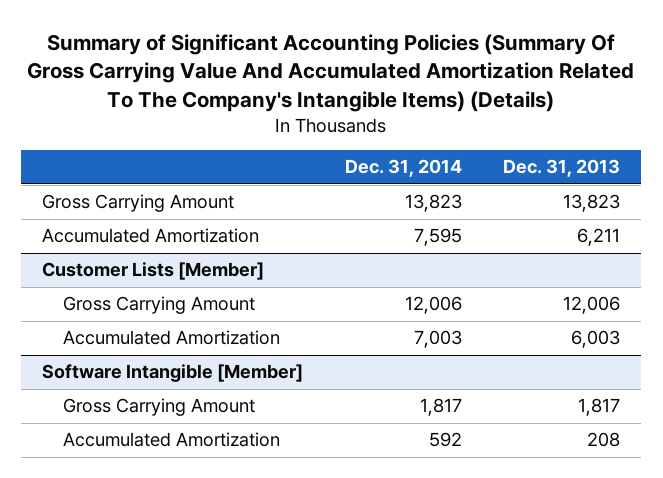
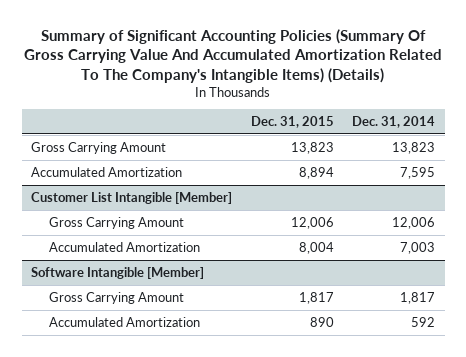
- | Dec. 31, 2014 | Dec. 31, 2013
+ | Dec. 31, 2015 | Dec. 31, 2014
- Customer Lists [Member]
+ Customer List Intangible [Member]

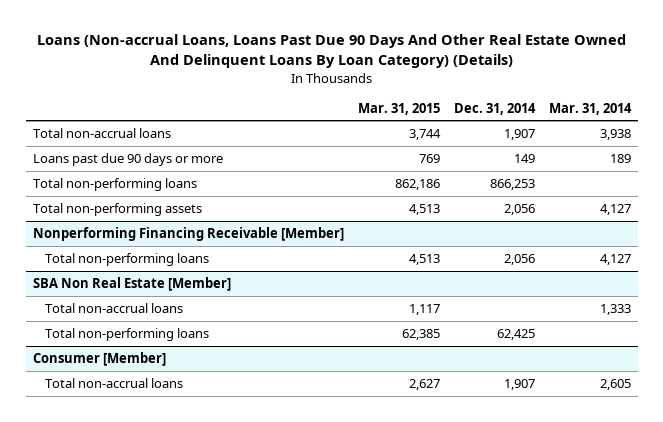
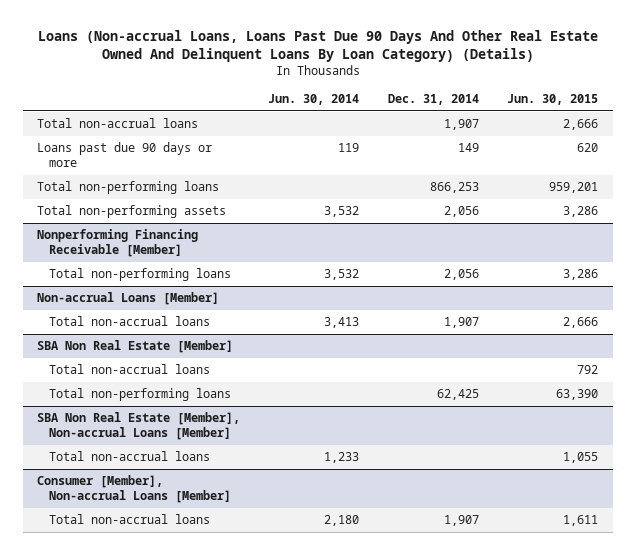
- | Mar. 31, 2015 | Dec. 31, 2014 | Mar. 31, 2014
+ | Jun. 30, 2014 | Dec. 31, 2014 | Jun. 30, 2015
+ Non-accrual Loans [Member]
+ Total non-accrual loans | 3,413 | 1,907 | 2,666
- Consumer [Member]
+ SBA Non Real Estate [Member], Non-accrual Loans [Member]
+ Total non-accrual loans | 1,233 | | 1,055
+ Consumer [Member], Non-accrual Loans [Member]

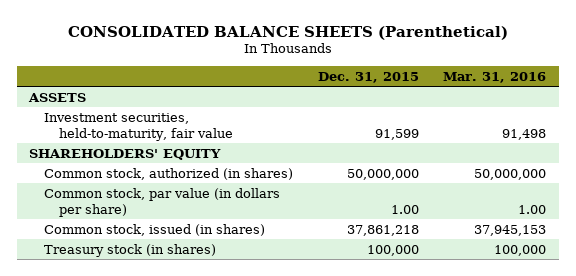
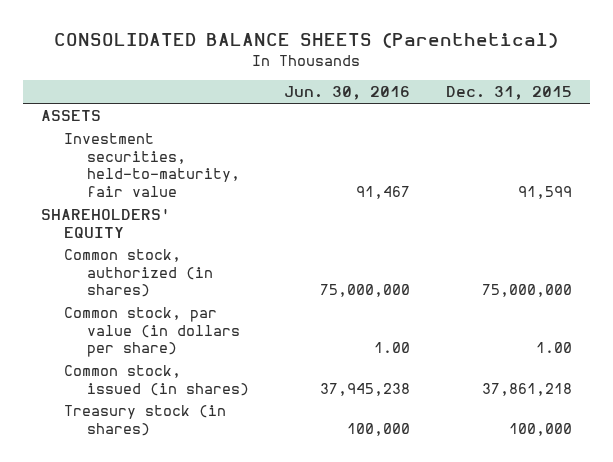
- | Dec. 31, 2015 | Mar. 31, 2016
+ | Jun. 30, 2016 | Dec. 31, 2015
- Common stock, authorized (in shares) | 50,000,000 | 50,000,000
+ Common stock, authorized (in shares) | 75,000,000 | 75,000,000

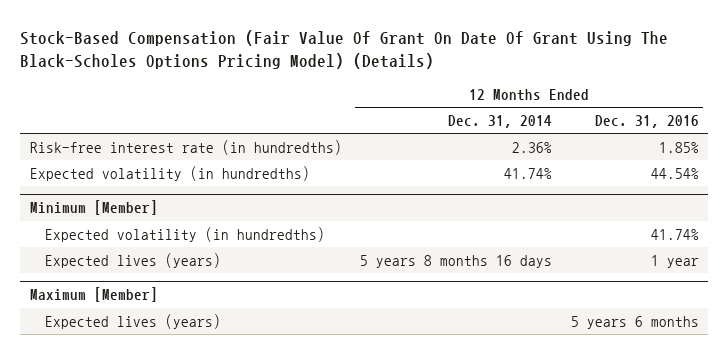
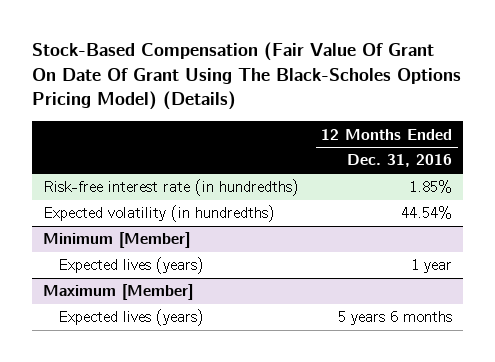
- | 12 Months Ended Dec. 31, 2014 | 12 Months Ended Dec. 31, 2016
+ | 12 Months Ended Dec. 31, 2016
@ Minimum [Member]
- Expected volatility (in hundredths) | | 41.74%

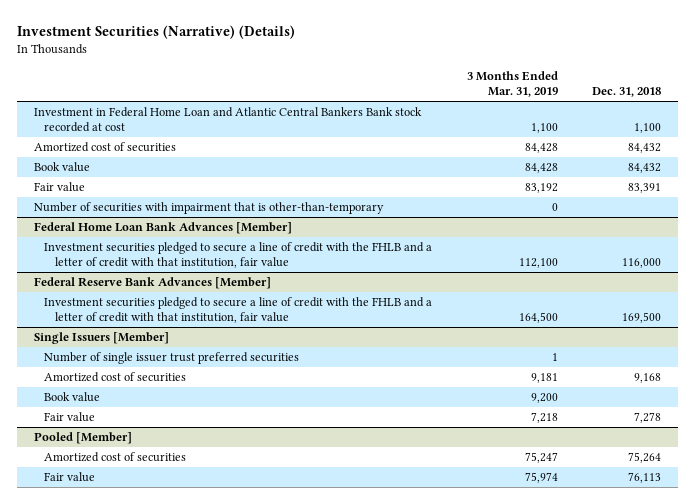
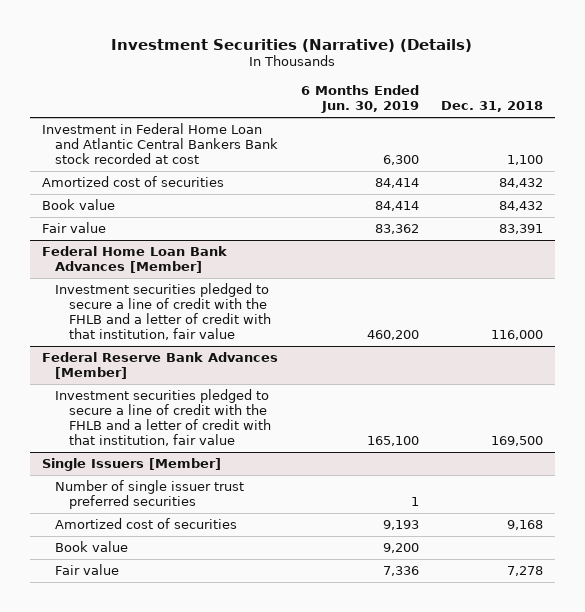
- | 3 Months Ended Mar. 31, 2019 | Dec. 31, 2018
+ | 6 Months Ended Jun. 30, 2019 | Dec. 31, 2018
- Number of securities with impairment that is other-than-temporary | 0 |
- Pooled [Member]
- Amortized cost of securities | 75,247 | 75,264
- Fair value | 75,974 | 76,113

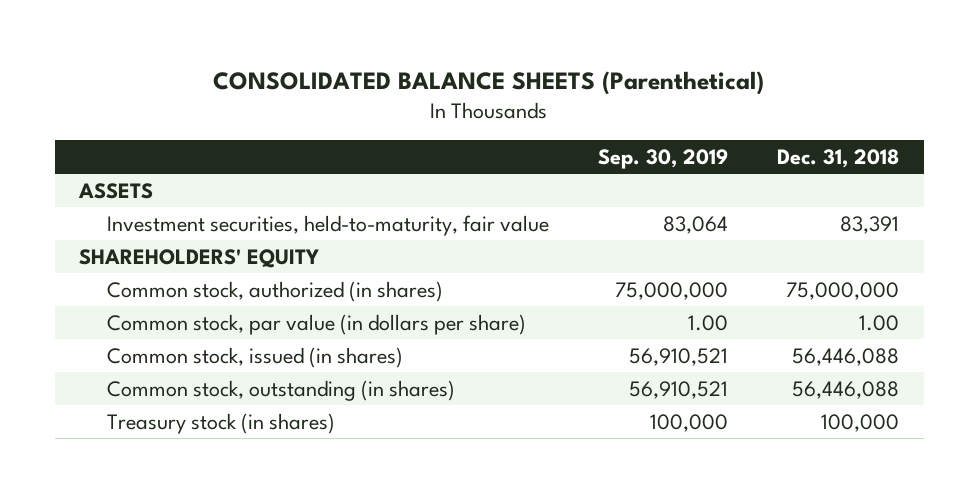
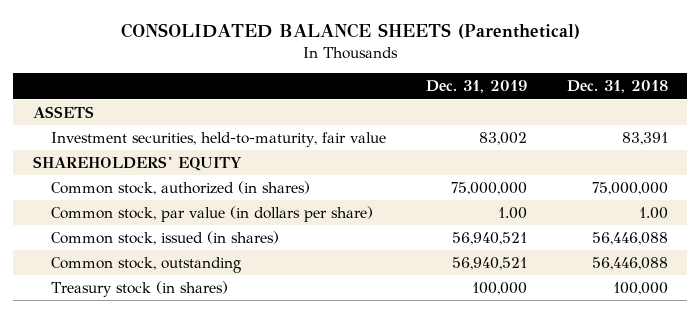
- | Sep. 30, 2019 | Dec. 31, 2018
+ | Dec. 31, 2019 | Dec. 31, 2018
- Common stock, outstanding (in shares) | 56,910,521 | 56,446,088
+ Common stock, outstanding | 56,940,521 | 56,446,088

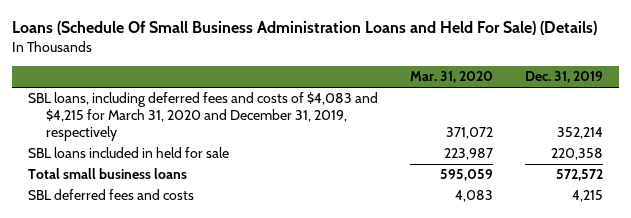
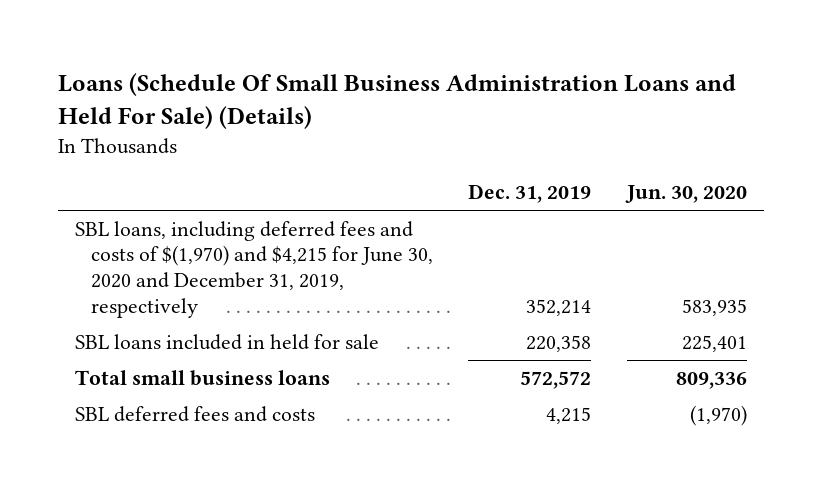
- | Mar. 31, 2020 | Dec. 31, 2019
+ | Dec. 31, 2019 | Jun. 30, 2020
- SBL loans, including deferred fees and costs of $4,083 and $4,215 for March 31, 2020 and December 31, 2019, respectively | 371,072 | 352,214
+ SBL loans, including deferred fees and costs of $(1,970) and $4,215 for June 30, 2020 and December 31, 2019, respectively | 352,214 | 583,935

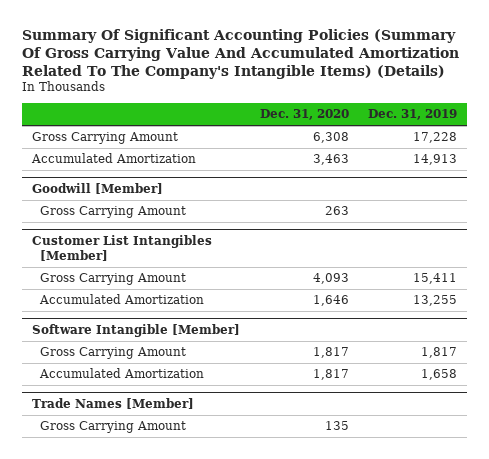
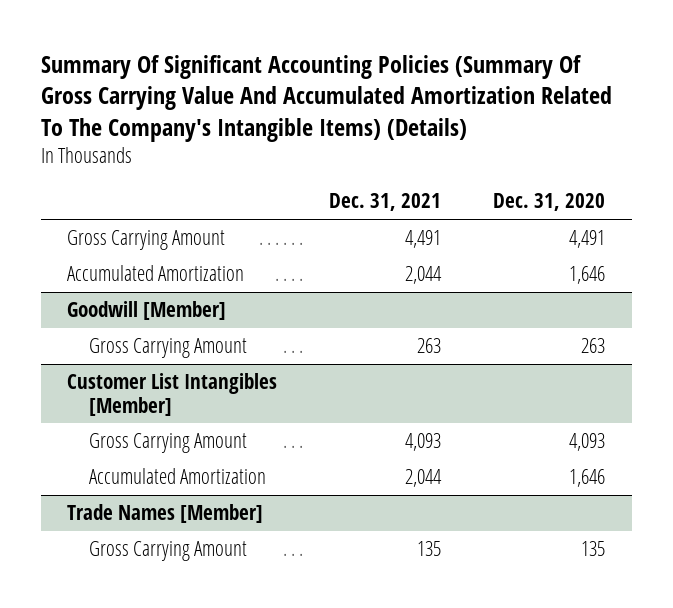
- | Dec. 31, 2020 | Dec. 31, 2019
+ | Dec. 31, 2021 | Dec. 31, 2020
- Gross Carrying Amount | 6,308 | 17,228
- Accumulated Amortization | 3,463 | 14,913
+ Gross Carrying Amount | 4,491 | 4,491
+ Accumulated Amortization | 2,044 | 1,646
- Software Intangible [Member]
- Gross Carrying Amount | 1,817 | 1,817
- Accumulated Amortization | 1,817 | 1,658

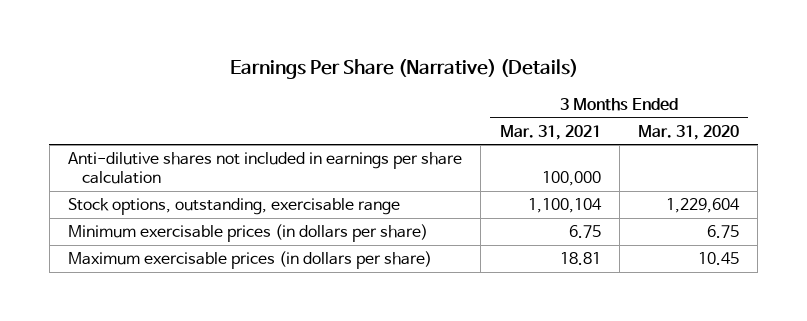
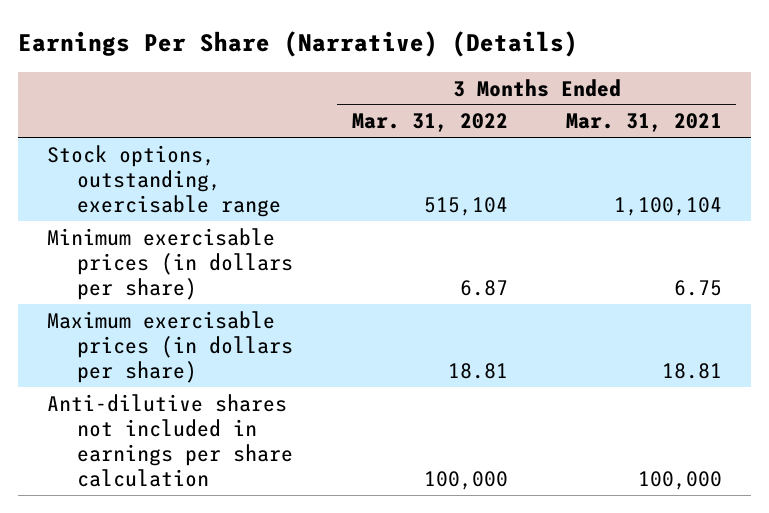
- | 3 Months Ended Mar. 31, 2021 | 3 Months Ended Mar. 31, 2020
+ | 3 Months Ended Mar. 31, 2022 | 3 Months Ended Mar. 31, 2021
moved down: Anti-dilutive shares not included in earnings per share calculation | 100,000 | 100,000

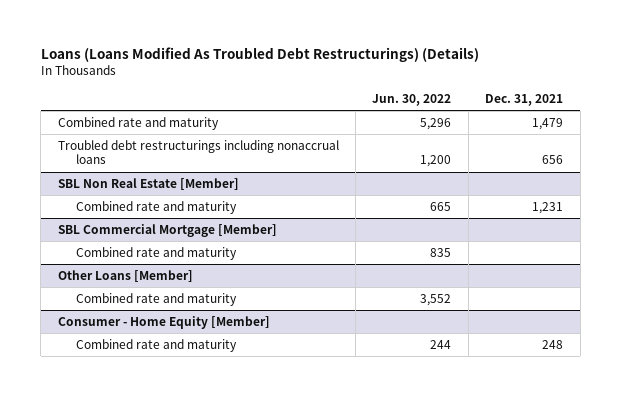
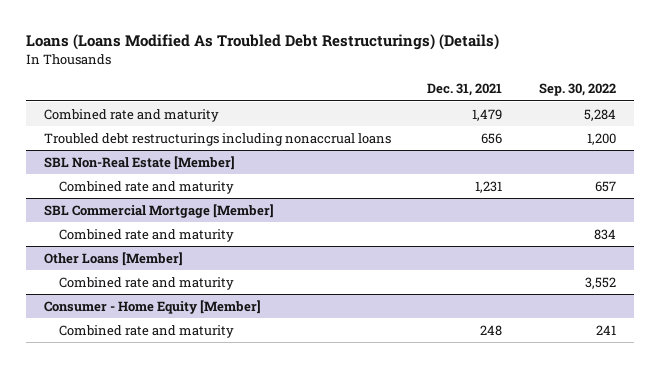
- | Jun. 30, 2022 | Dec. 31, 2021
+ | Dec. 31, 2021 | Sep. 30, 2022
- SBL Non Real Estate [Member]
+ SBL Non-Real Estate [Member]

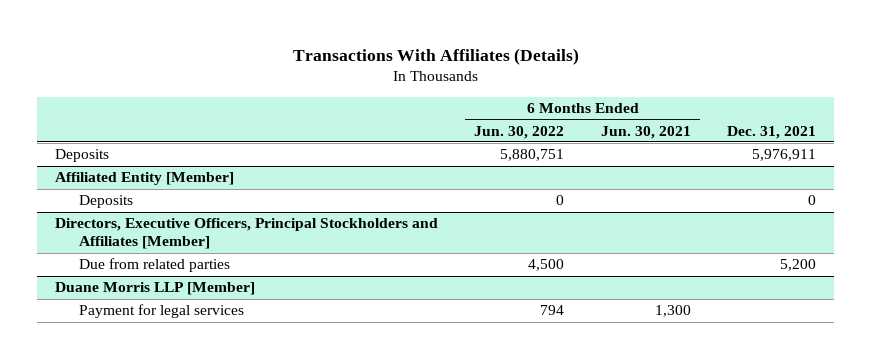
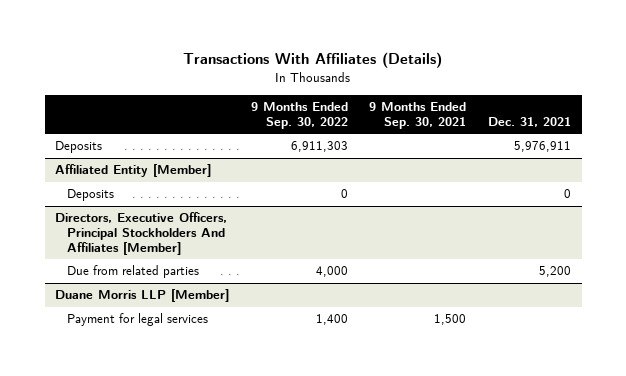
- | 6 Months Ended Jun. 30, 2022 | 6 Months Ended Jun. 30, 2021 | Dec. 31, 2021
+ | 9 Months Ended Sep. 30, 2022 | 9 Months Ended Sep. 30, 2021 | Dec. 31, 2021
- Directors, Executive Officers, Principal Stockholders and Affiliates [Member]
+ Directors, Executive Officers, Principal Stockholders And Affiliates [Member]

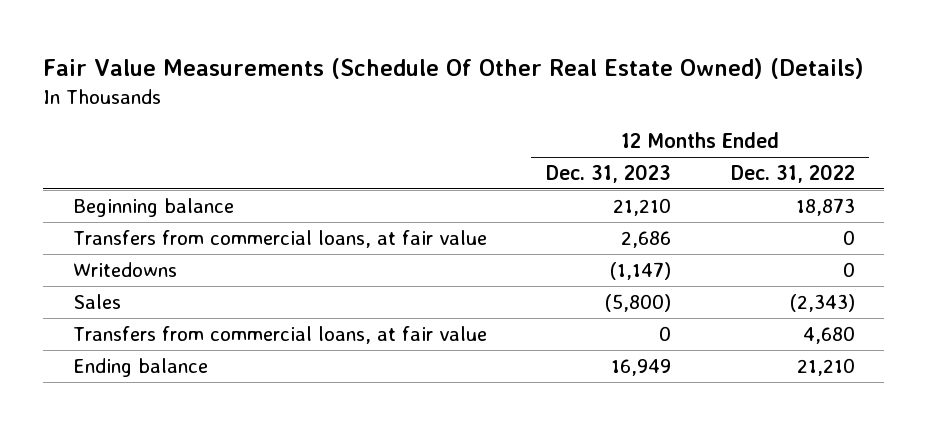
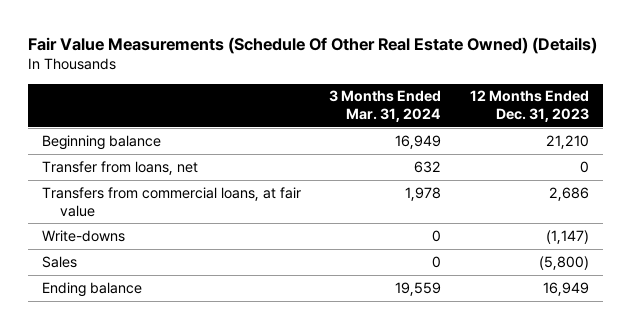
- | 12 Months Ended Dec. 31, 2023 | 12 Months Ended Dec. 31, 2022
+ | 3 Months Ended Mar. 31, 2024 | 12 Months Ended Dec. 31, 2023
+ Transfer from loans, net | 632 | 0
- Writedowns | (1,147) | 0
+ Write-downs | 0 | (1,147)
- Transfers from commercial loans, at fair value | 0 | 4,680

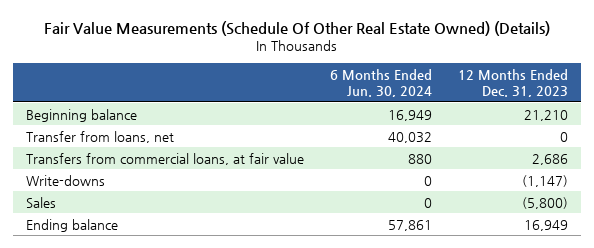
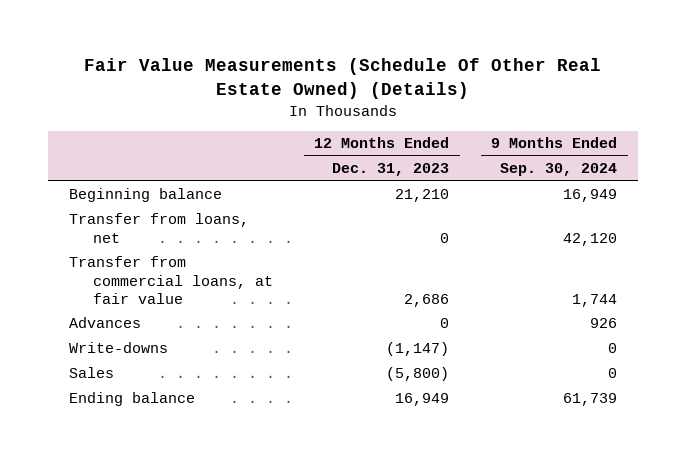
- | 6 Months Ended Jun. 30, 2024 | 12 Months Ended Dec. 31, 2023
+ | 12 Months Ended Dec. 31, 2023 | 9 Months Ended Sep. 30, 2024
- Transfers from commercial loans, at fair value | 880 | 2,686
+ Transfer from commercial loans, at fair value | 2,686 | 1,744
+ Advances | 0 | 926

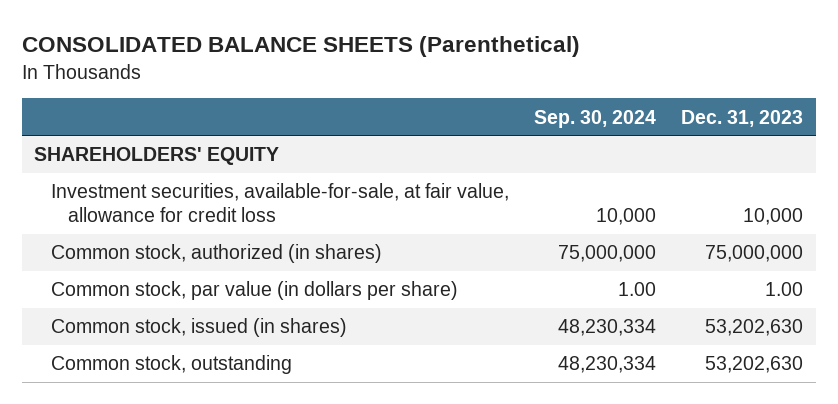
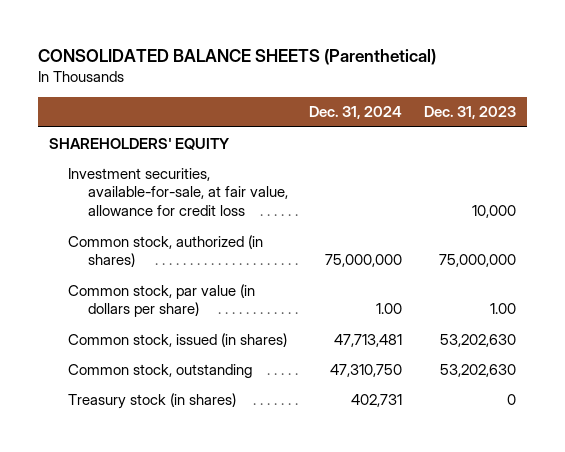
- | Sep. 30, 2024 | Dec. 31, 2023
+ | Dec. 31, 2024 | Dec. 31, 2023
+ Treasury stock (in shares) | 402,731 | 0

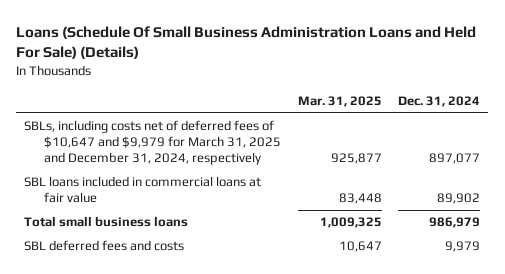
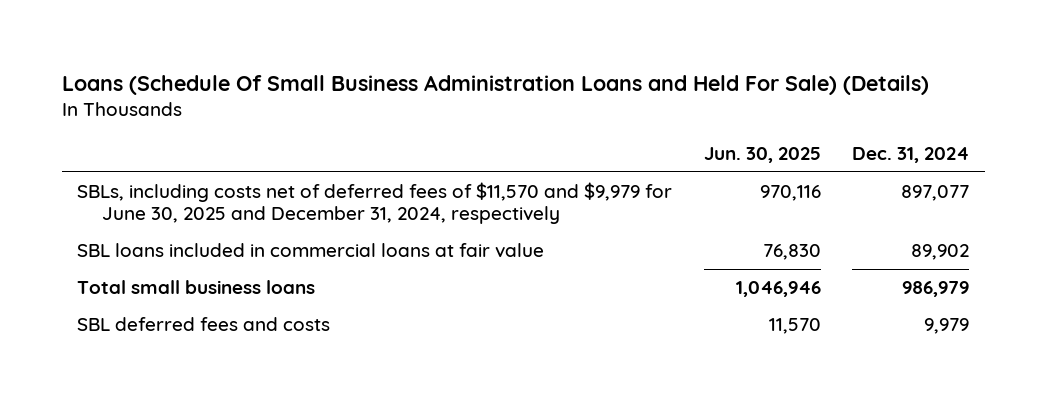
- | Mar. 31, 2025 | Dec. 31, 2024
+ | Jun. 30, 2025 | Dec. 31, 2024
- SBLs, including costs net of deferred fees of $10,647 and $9,979 for March 31, 2025 and December 31, 2024, respectively | 925,877 | 897,077
+ SBLs, including costs net of deferred fees of $11,570 and $9,979 for June 30, 2025 and December 31, 2024, respectively | 970,116 | 897,077

